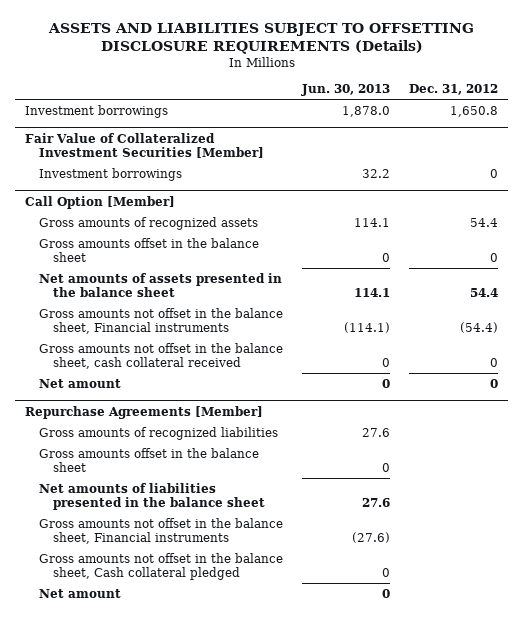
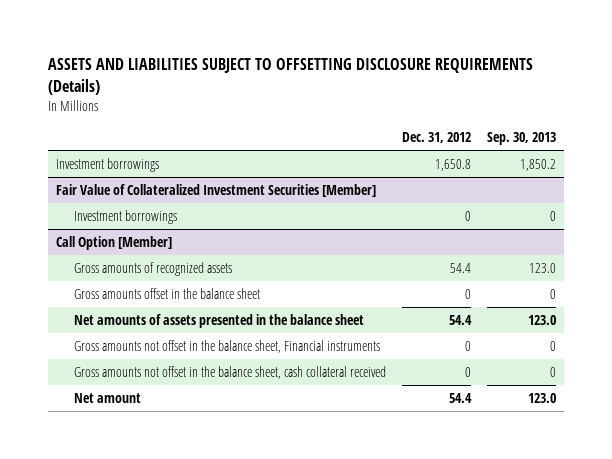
- | Jun. 30, 2013 | Dec. 31, 2012
+ | Dec. 31, 2012 | Sep. 30, 2013
@ Call Option [Member]
- Gross amounts not offset in the balance sheet, Financial instruments | (114.1) | (54.4)
+ Gross amounts not offset in the balance sheet, Financial instruments | 0 | 0
- Net amount | 0 | 0
- Repurchase Agreements [Member]
- Gross amounts of recognized liabilities | 27.6 |
- Gross amounts offset in the balance sheet | 0 |
- Net amounts of liabilities presented in the balance sheet | 27.6 |
- Gross amounts not offset in the balance sheet, Financial instruments | (27.6) |
- Gross amounts not offset in the balance sheet, Cash collateral pledged | 0 |
- Net amount | 0 |
@ Call Option [Member]
+ Net amount | 54.4 | 123.0

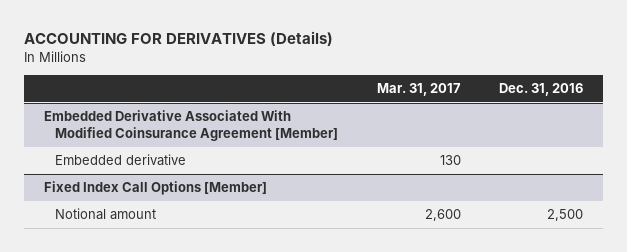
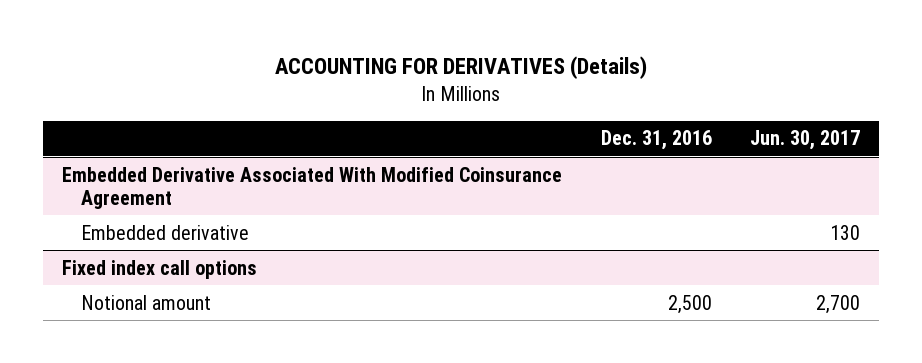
- | Mar. 31, 2017 | Dec. 31, 2016
+ | Dec. 31, 2016 | Jun. 30, 2017
- Embedded Derivative Associated With Modified Coinsurance Agreement [Member]
+ Embedded Derivative Associated With Modified Coinsurance Agreement
- Fixed Index Call Options [Member]
+ Fixed index call options

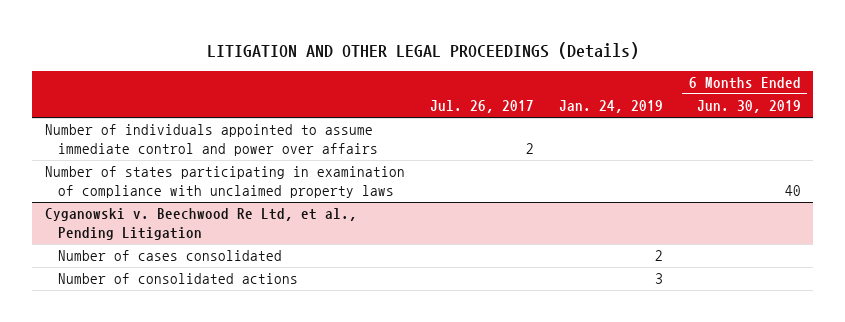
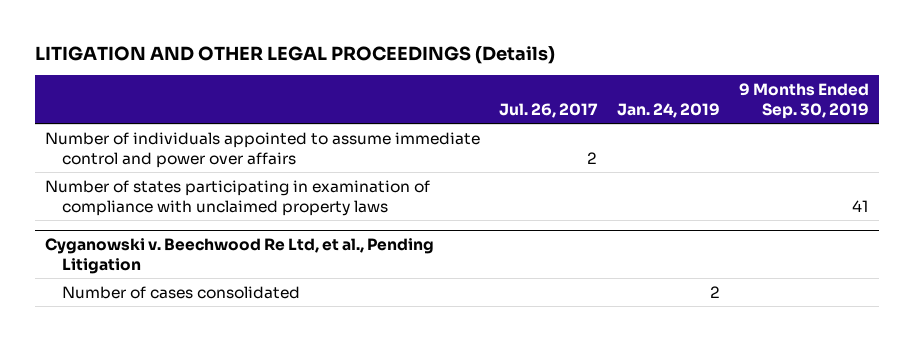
- | Jul. 26, 2017 | Jan. 24, 2019 | 6 Months Ended Jun. 30, 2019
+ | Jul. 26, 2017 | Jan. 24, 2019 | 9 Months Ended Sep. 30, 2019
@ Cyganowski v. Beechwood Re Ltd, et al., Pending Litigation
- Number of consolidated actions | | 3 |

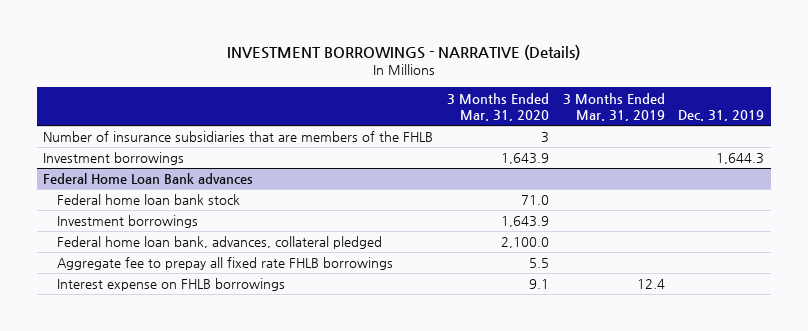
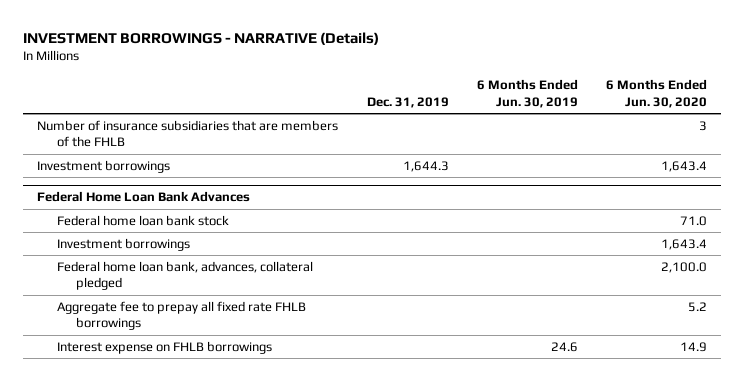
- | 3 Months Ended Mar. 31, 2020 | 3 Months Ended Mar. 31, 2019 | Dec. 31, 2019
+ | Dec. 31, 2019 | 6 Months Ended Jun. 30, 2019 | 6 Months Ended Jun. 30, 2020
- Federal Home Loan Bank advances
+ Federal Home Loan Bank Advances

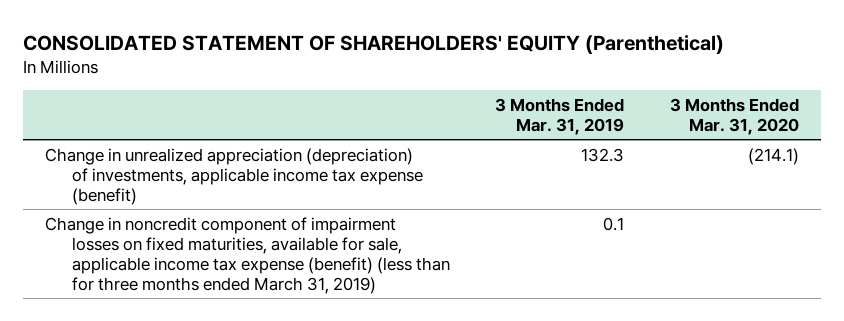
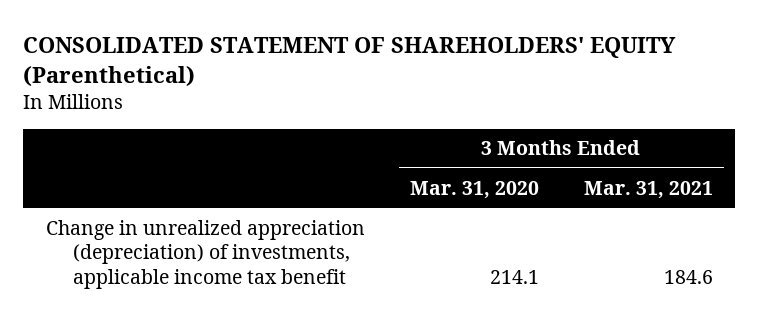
- | 3 Months Ended Mar. 31, 2019 | 3 Months Ended Mar. 31, 2020
+ | 3 Months Ended Mar. 31, 2020 | 3 Months Ended Mar. 31, 2021
- Change in unrealized appreciation (depreciation) of investments, applicable income tax expense (benefit) | 132.3 | (214.1)
- Change in noncredit component of impairment losses on fixed maturities, available for sale, applicable income tax expense (benefit) (less than for three months ended March 31, 2019) | 0.1 |
+ Change in unrealized appreciation (depreciation) of investments, applicable income tax benefit | 214.1 | 184.6

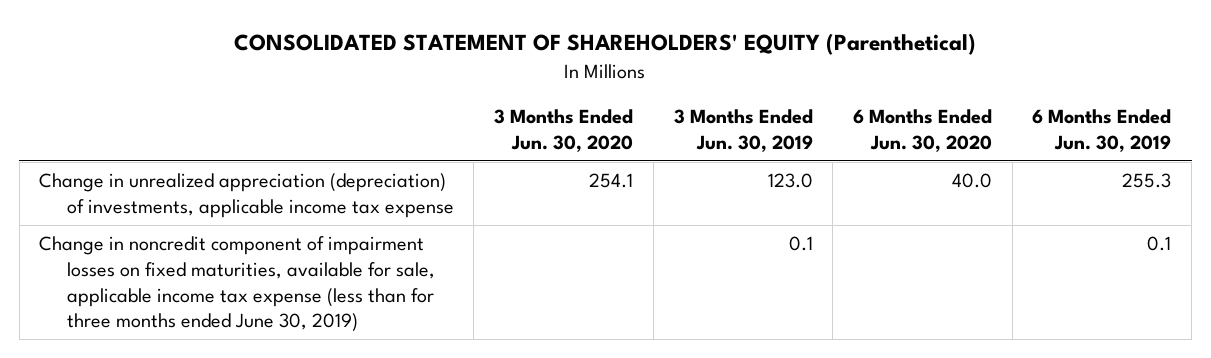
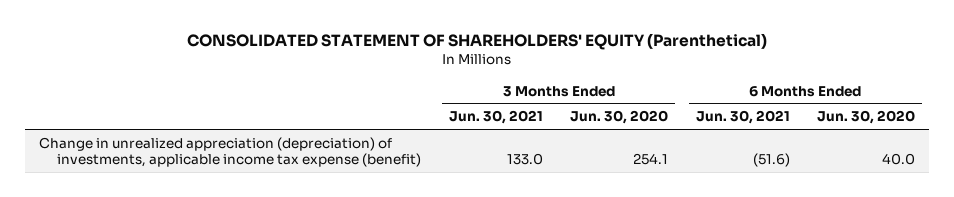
- | 3 Months Ended Jun. 30, 2020 | 3 Months Ended Jun. 30, 2019 | 6 Months Ended Jun. 30, 2020 | 6 Months Ended Jun. 30, 2019
+ | 3 Months Ended Jun. 30, 2021 | 3 Months Ended Jun. 30, 2020 | 6 Months Ended Jun. 30, 2021 | 6 Months Ended Jun. 30, 2020
- Change in unrealized appreciation (depreciation) of investments, applicable income tax expense | 254.1 | 123.0 | 40.0 | 255.3
- Change in noncredit component of impairment losses on fixed maturities, available for sale, applicable income tax expense (less than for three months ended June 30, 2019) | | 0.1 | | 0.1
+ Change in unrealized appreciation (depreciation) of investments, applicable income tax expense (benefit) | 133.0 | 254.1 | (51.6) | 40.0

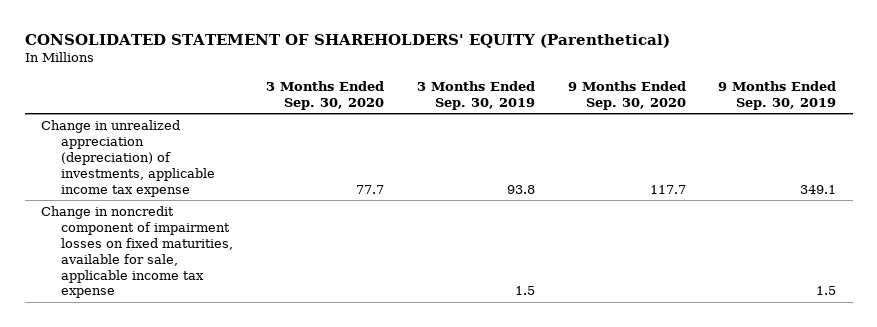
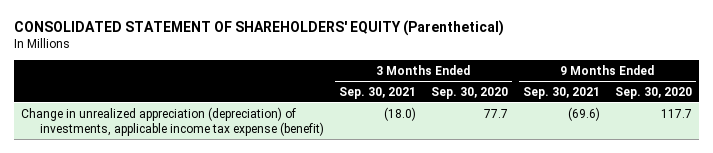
- | 3 Months Ended Sep. 30, 2020 | 3 Months Ended Sep. 30, 2019 | 9 Months Ended Sep. 30, 2020 | 9 Months Ended Sep. 30, 2019
+ | 3 Months Ended Sep. 30, 2021 | 3 Months Ended Sep. 30, 2020 | 9 Months Ended Sep. 30, 2021 | 9 Months Ended Sep. 30, 2020
- Change in unrealized appreciation (depreciation) of investments, applicable income tax expense | 77.7 | 93.8 | 117.7 | 349.1
- Change in noncredit component of impairment losses on fixed maturities, available for sale, applicable income tax expense | | 1.5 | | 1.5
+ Change in unrealized appreciation (depreciation) of investments, applicable income tax expense (benefit) | (18.0) | 77.7 | (69.6) | 117.7

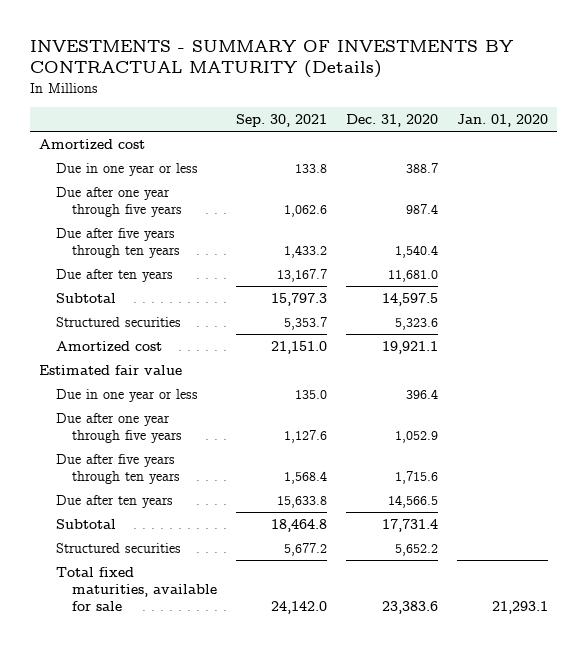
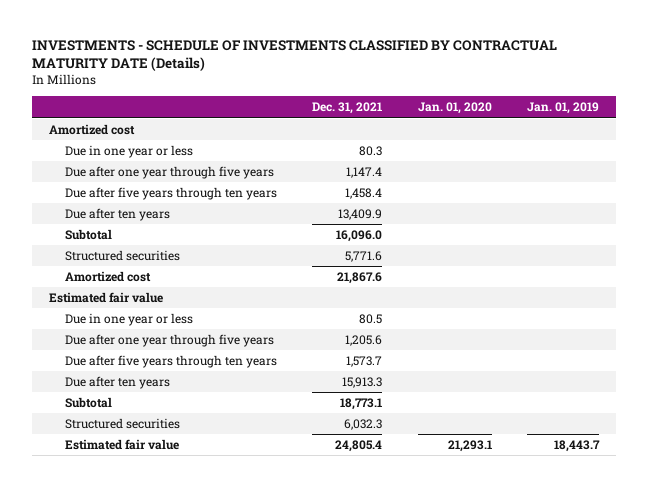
- INVESTMENTS - SUMMARY OF INVESTMENTS BY CONTRACTUAL MATURITY (Details)
+ INVESTMENTS - SCHEDULE OF INVESTMENTS CLASSIFIED BY CONTRACTUAL MATURITY DATE (Details)
- | Sep. 30, 2021 | Dec. 31, 2020 | Jan. 01, 2020
+ | Dec. 31, 2021 | Jan. 01, 2020 | Jan. 01, 2019
- Total fixed maturities, available for sale | 24,142.0 | 23,383.6 | 21,293.1
+ Estimated fair value | 24,805.4 | 21,293.1 | 18,443.7

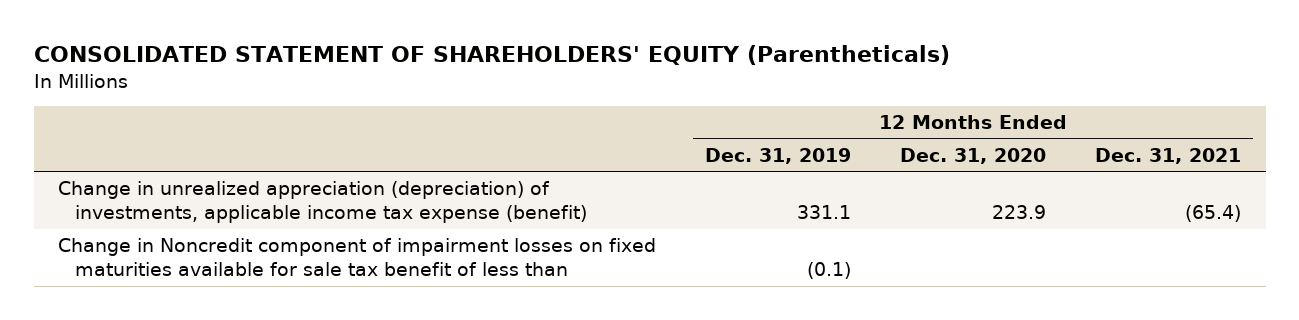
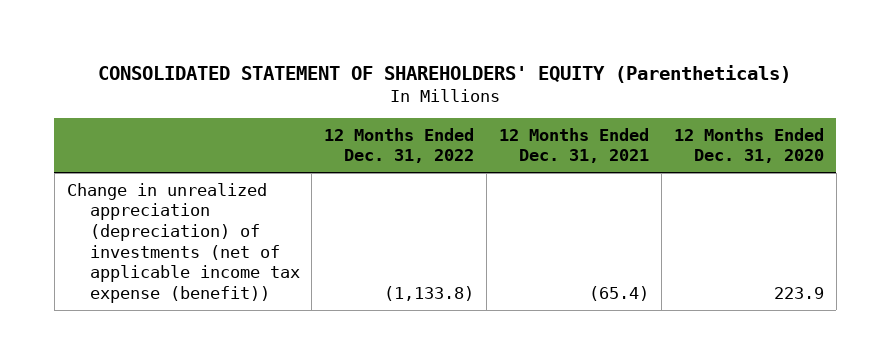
- | 12 Months Ended Dec. 31, 2019 | 12 Months Ended Dec. 31, 2020 | 12 Months Ended Dec. 31, 2021
+ | 12 Months Ended Dec. 31, 2022 | 12 Months Ended Dec. 31, 2021 | 12 Months Ended Dec. 31, 2020
- Change in unrealized appreciation (depreciation) of investments, applicable income tax expense (benefit) | 331.1 | 223.9 | (65.4)
- Change in Noncredit component of impairment losses on fixed maturities available for sale tax benefit of less than | (0.1) | |
+ Change in unrealized appreciation (depreciation) of investments (net of applicable income tax expense (benefit)) | (1,133.8) | (65.4) | 223.9

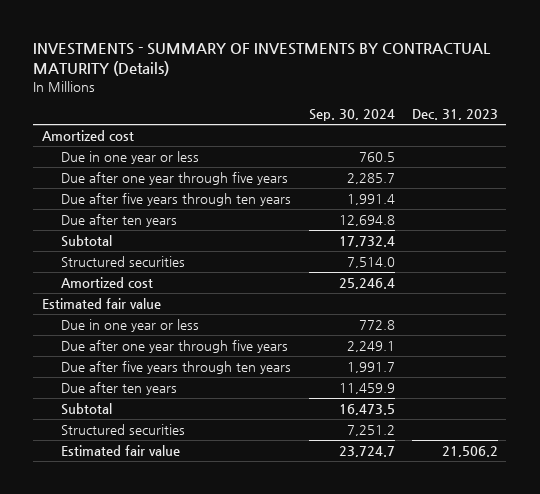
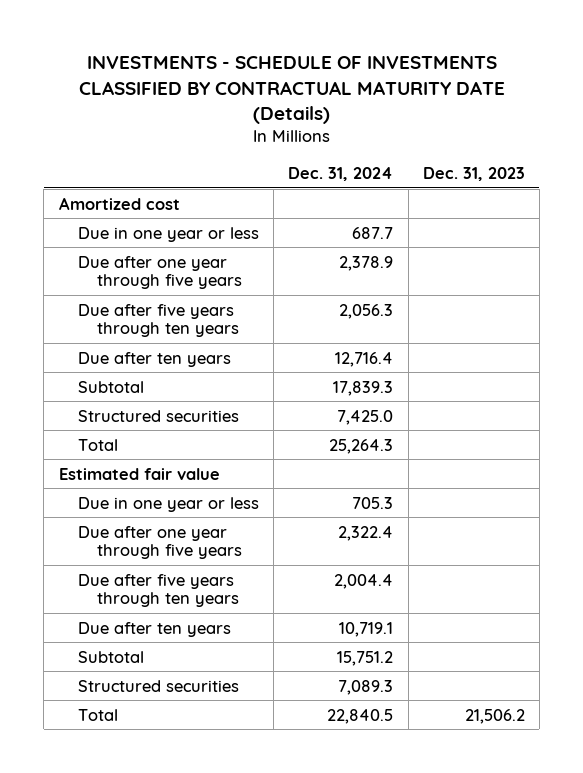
- INVESTMENTS - SUMMARY OF INVESTMENTS BY CONTRACTUAL MATURITY (Details)
+ INVESTMENTS - SCHEDULE OF INVESTMENTS CLASSIFIED BY CONTRACTUAL MATURITY DATE (Details)
- | Sep. 30, 2024 | Dec. 31, 2023
+ | Dec. 31, 2024 | Dec. 31, 2023
- Amortized cost | 25,246.4 |
+ Total | 25,264.3 |
- Estimated fair value | 23,724.7 | 21,506.2
+ Total | 22,840.5 | 21,506.2

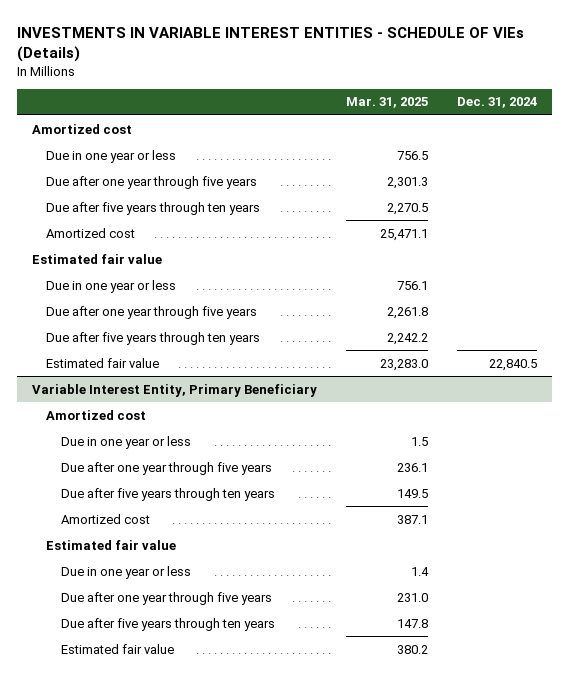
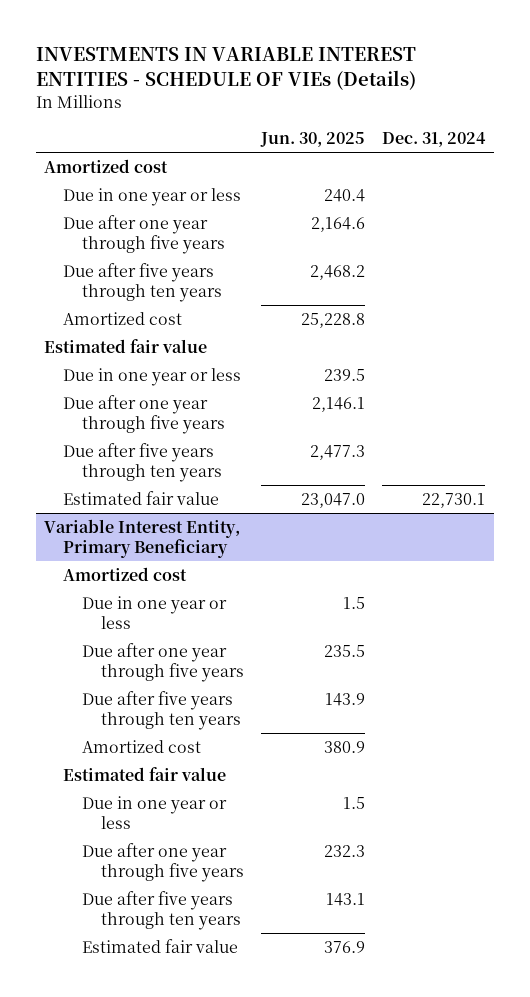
- | Mar. 31, 2025 | Dec. 31, 2024
+ | Jun. 30, 2025 | Dec. 31, 2024
- Estimated fair value | 23,283.0 | 22,840.5
+ Estimated fair value | 23,047.0 | 22,730.1

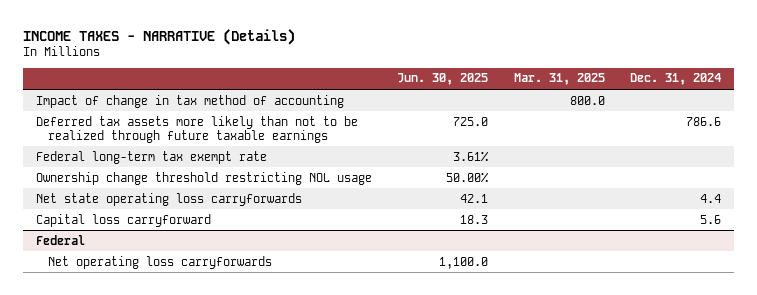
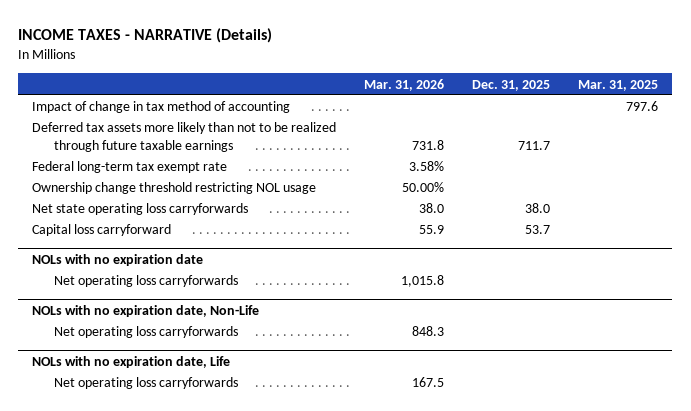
- | Jun. 30, 2025 | Mar. 31, 2025 | Dec. 31, 2024
+ | Mar. 31, 2026 | Dec. 31, 2025 | Mar. 31, 2025
- Impact of change in tax method of accounting | | 800.0 |
+ Impact of change in tax method of accounting | | | 797.6
- Federal
- Net operating loss carryforwards | 1,100.0 | |
+ NOLs with no expiration date
+ Net operating loss carryforwards | 1,015.8 | |
+ NOLs with no expiration date, Non-Life
+ Net operating loss carryforwards | 848.3 | |
+ NOLs with no expiration date, Life
+ Net operating loss carryforwards | 167.5 | |

